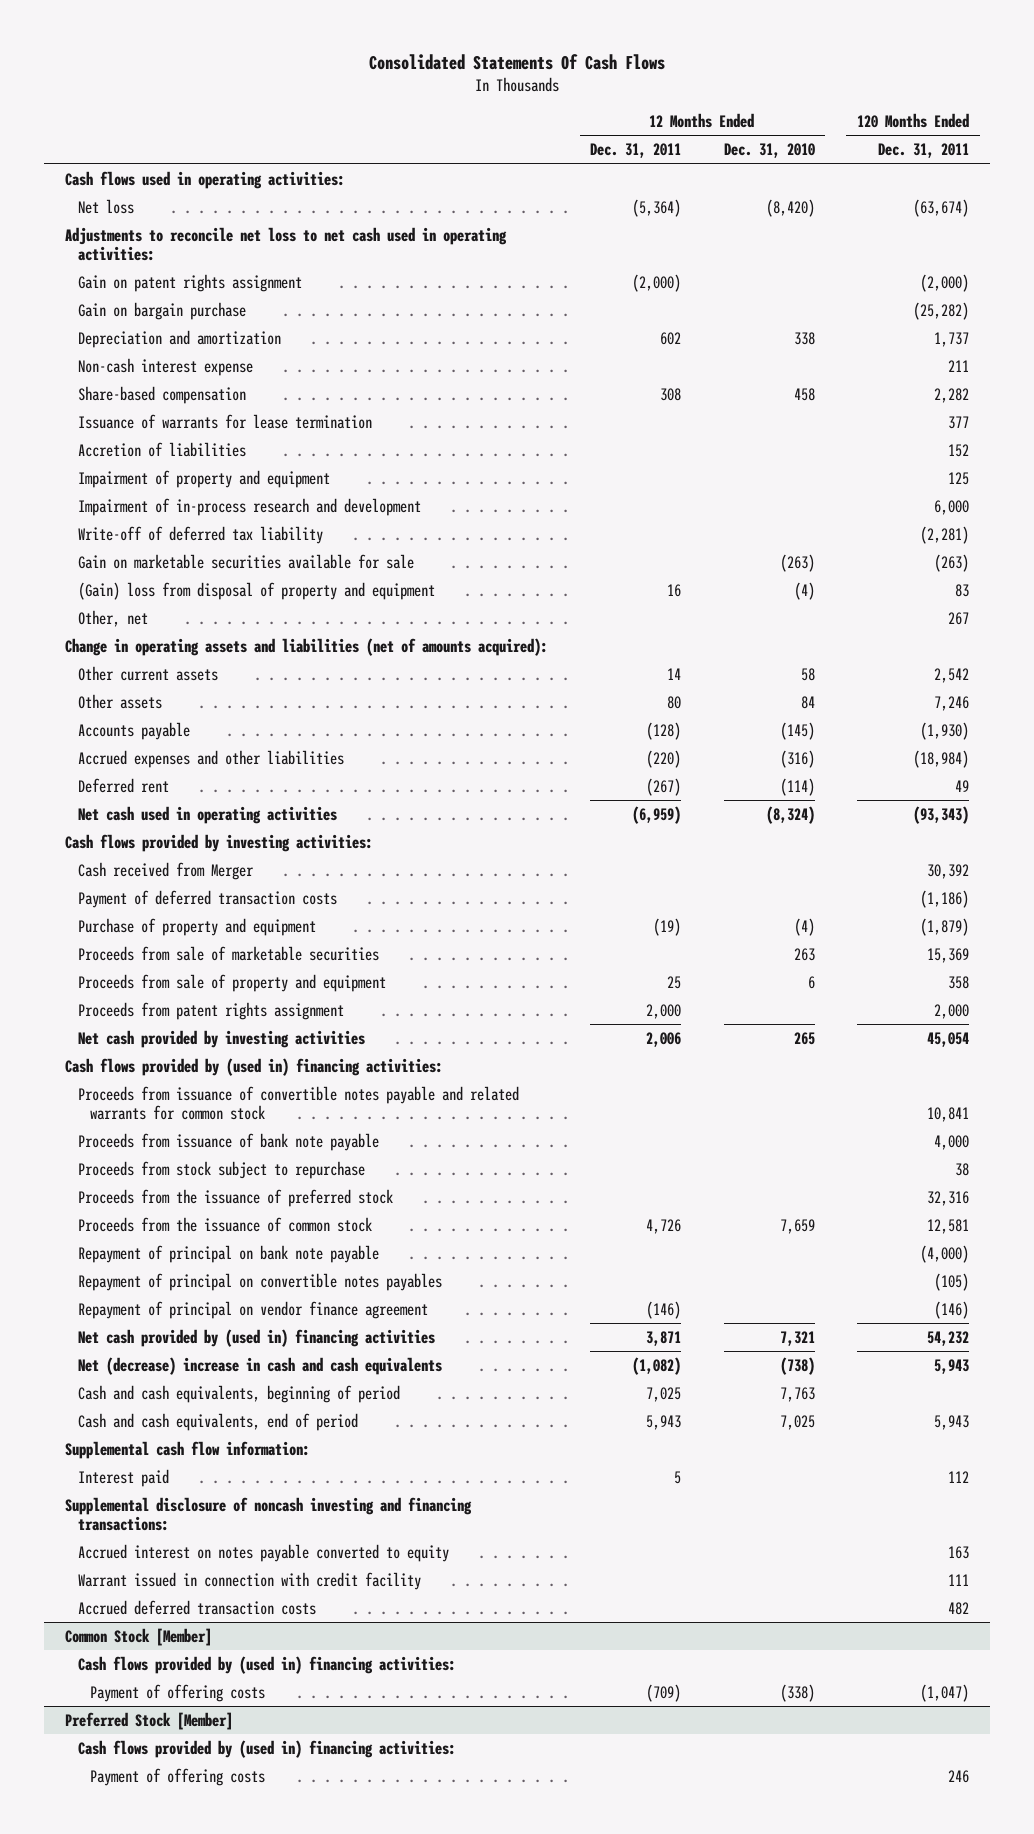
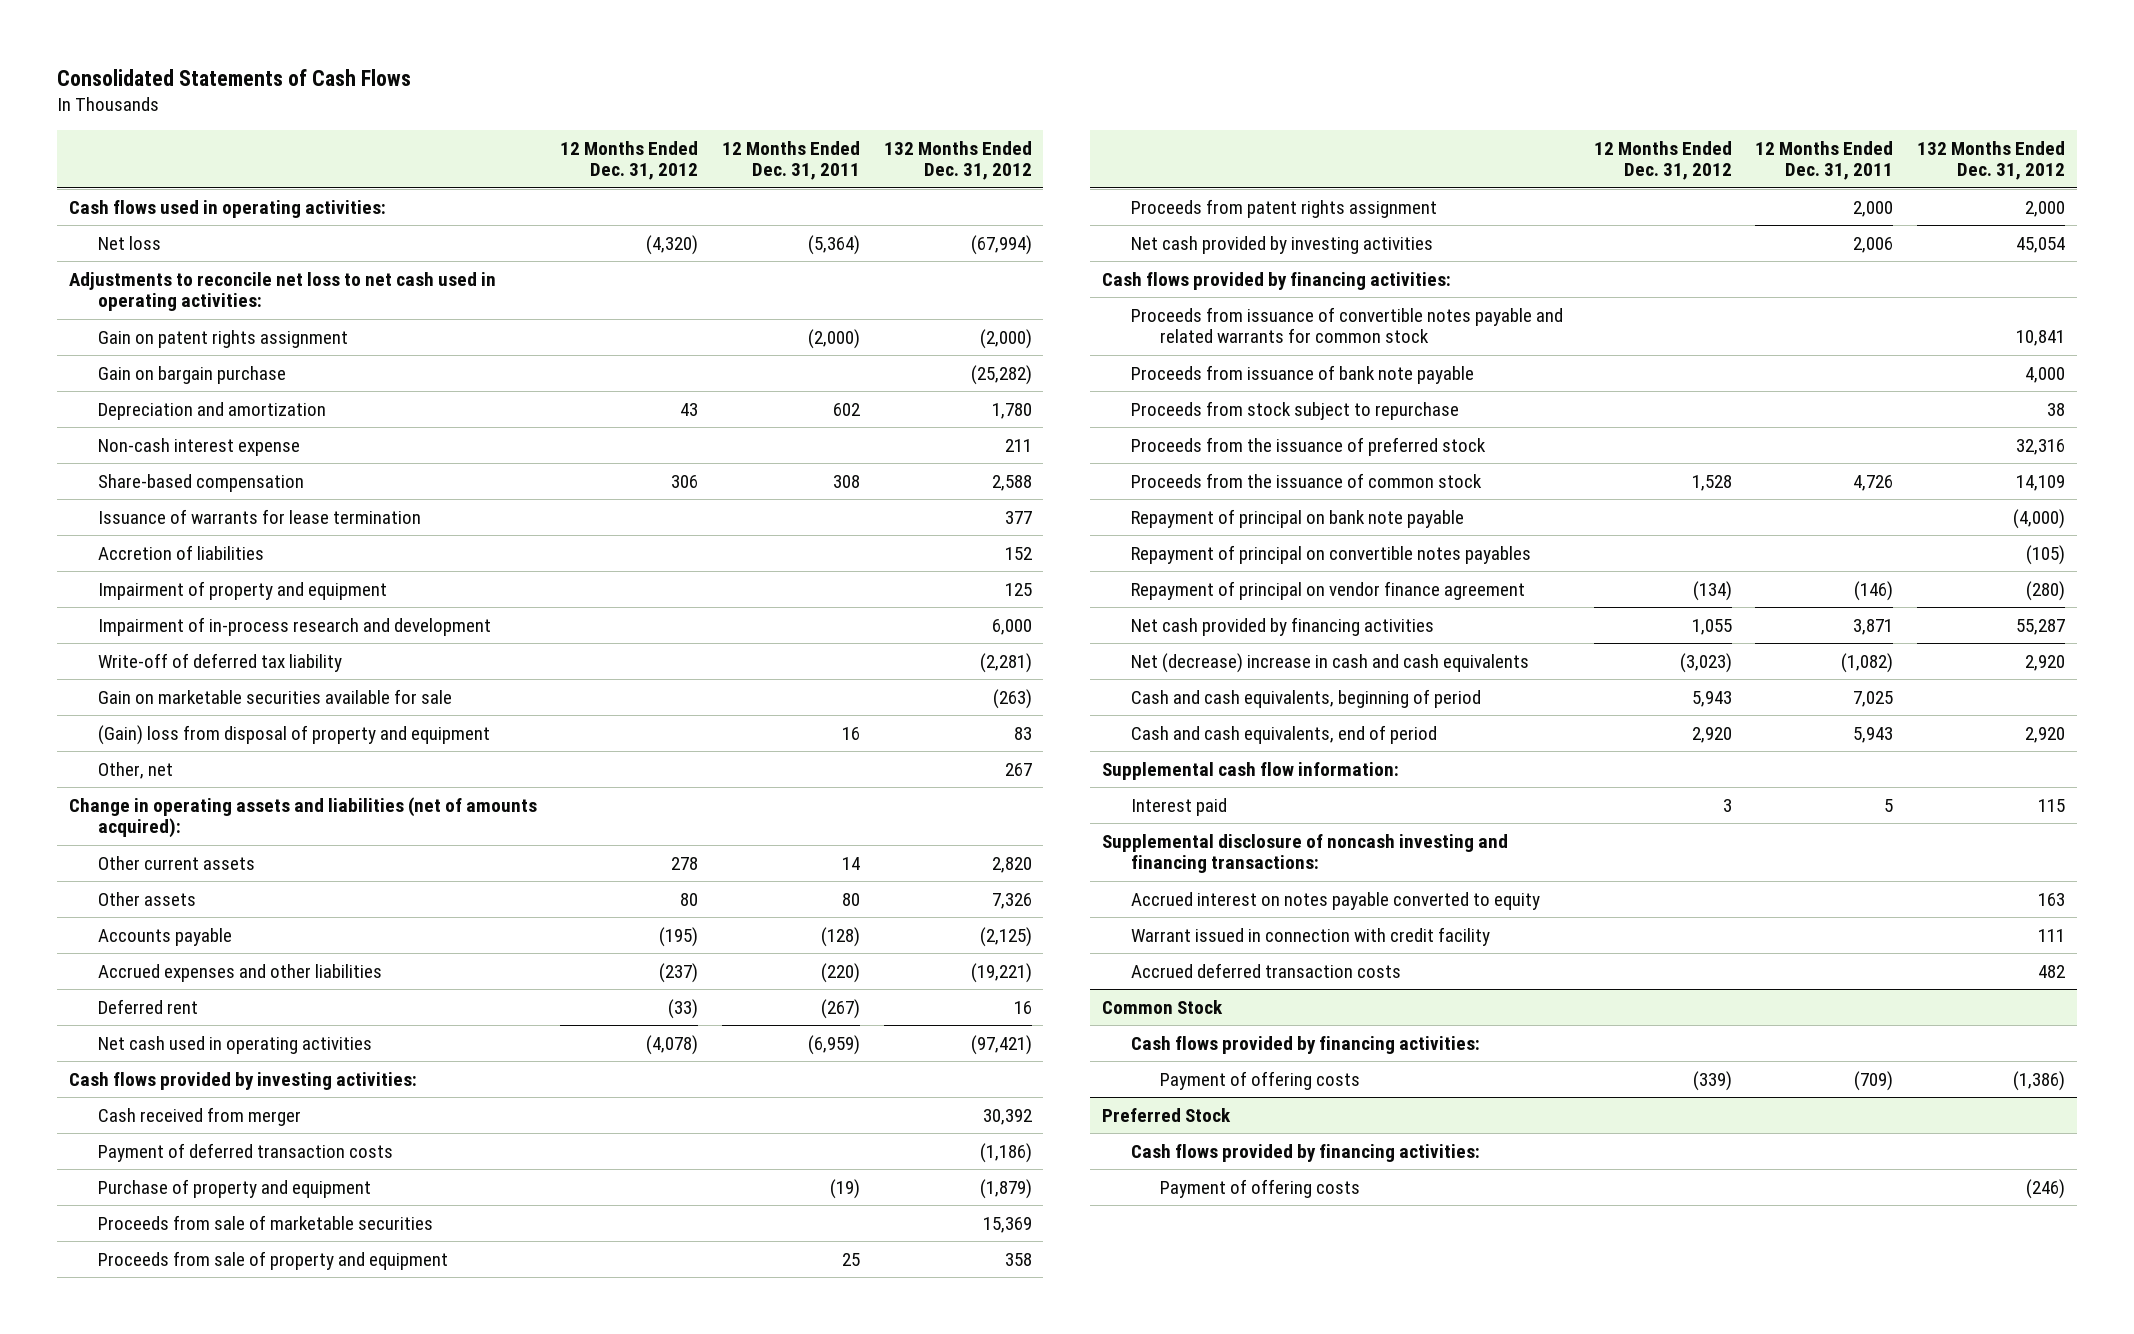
- Consolidated Statements Of Cash Flows
+ Consolidated Statements of Cash Flows
- | 12 Months Ended Dec. 31, 2011 | 12 Months Ended Dec. 31, 2010 | 120 Months Ended Dec. 31, 2011
+ | 12 Months Ended Dec. 31, 2012 | 12 Months Ended Dec. 31, 2011 | 132 Months Ended Dec. 31, 2012
- Cash received from Merger | | | 30,392
+ Cash received from merger | | | 30,392
- Cash flows provided by (used in) financing activities:
+ Cash flows provided by financing activities:
- Net cash provided by (used in) financing activities | 3,871 | 7,321 | 54,232
+ Net cash provided by financing activities | 1,055 | 3,871 | 55,287
- Common Stock [Member]
- Cash flows provided by (used in) financing activities:
+ Common Stock
+ Cash flows provided by financing activities:
- Preferred Stock [Member]
- Cash flows provided by (used in) financing activities:
+ Preferred Stock
+ Cash flows provided by financing activities:

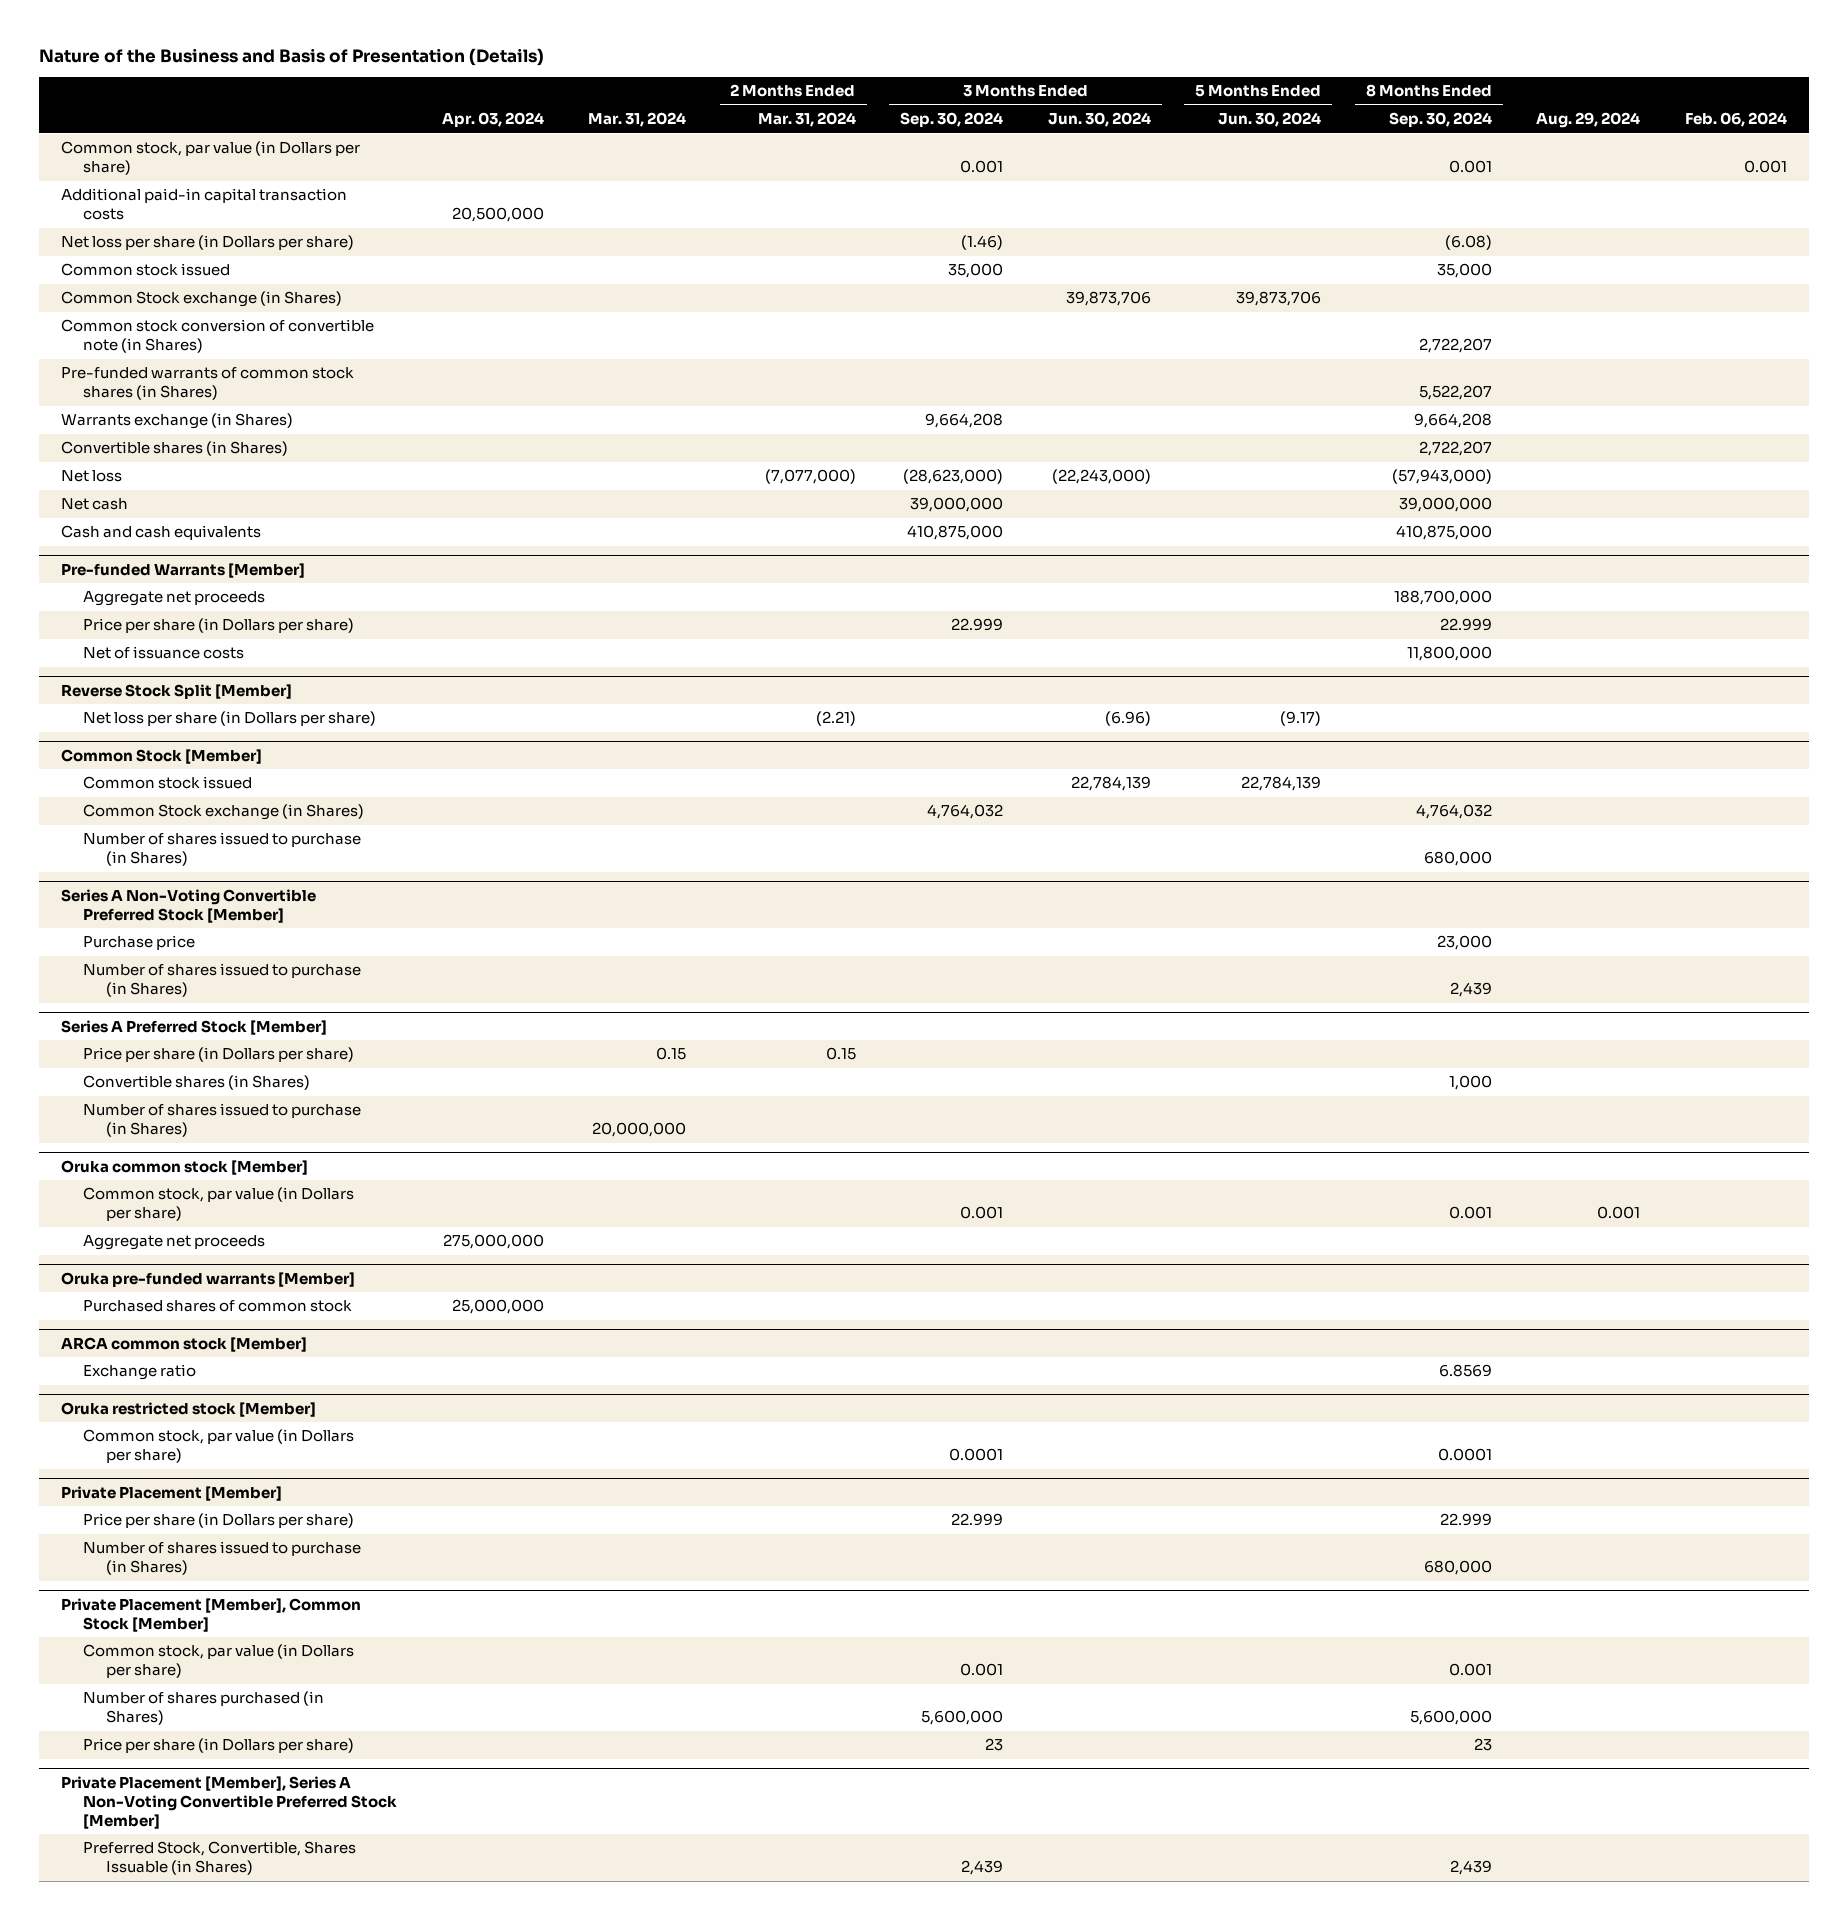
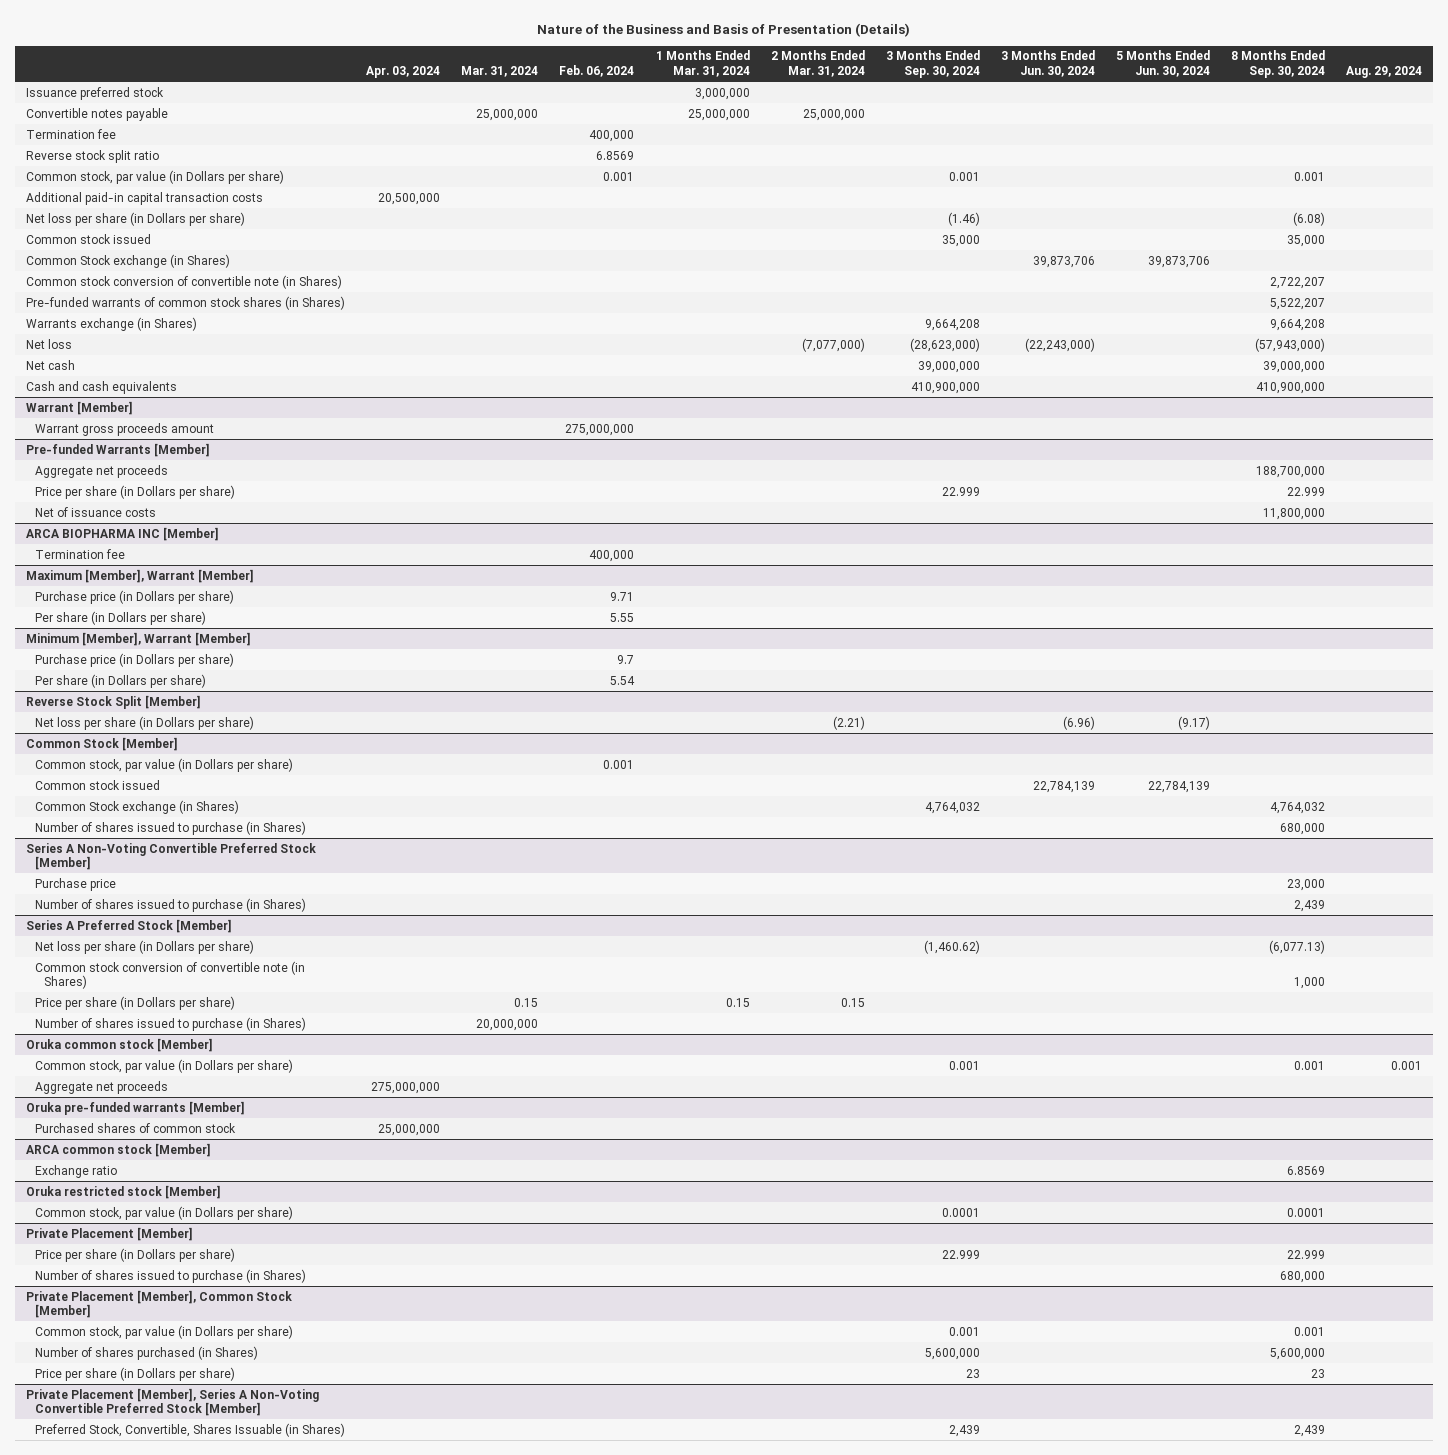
- | Apr. 03, 2024 | Mar. 31, 2024 | 2 Months Ended Mar. 31, 2024 | 3 Months Ended Sep. 30, 2024 | 3 Months Ended Jun. 30, 2024 | 5 Months Ended Jun. 30, 2024 | 8 Months Ended Sep. 30, 2024 | Aug. 29, 2024 | Feb. 06, 2024
+ | Apr. 03, 2024 | Mar. 31, 2024 | Feb. 06, 2024 | 1 Months Ended Mar. 31, 2024 | 2 Months Ended Mar. 31, 2024 | 3 Months Ended Sep. 30, 2024 | 3 Months Ended Jun. 30, 2024 | 5 Months Ended Jun. 30, 2024 | 8 Months Ended Sep. 30, 2024 | Aug. 29, 2024
+ Issuance preferred stock | | | | 3,000,000 | | | | | |
+ Convertible notes payable | | 25,000,000 | | 25,000,000 | 25,000,000 | | | | |
+ Termination fee | | | 400,000 | | | | | | |
+ Reverse stock split ratio | | | 6.8569 | | | | | | |
- Convertible shares (in Shares) | | | | | | | 2,722,207 | |
- Cash and cash equivalents | | | | 410,875,000 | | | 410,875,000 | |
+ Cash and cash equivalents | | | | | | 410,900,000 | | | 410,900,000 |
+ Warrant [Member]
+ Warrant gross proceeds amount | | | 275,000,000 | | | | | | |
+ ARCA BIOPHARMA INC [Member]
+ Termination fee | | | 400,000 | | | | | | |
+ Maximum [Member], Warrant [Member]
+ Purchase price (in Dollars per share) | | | 9.71 | | | | | | |
+ Per share (in Dollars per share) | | | 5.55 | | | | | | |
+ Minimum [Member], Warrant [Member]
+ Purchase price (in Dollars per share) | | | 9.7 | | | | | | |
+ Per share (in Dollars per share) | | | 5.54 | | | | | | |
@ Common Stock [Member]
+ Common stock, par value (in Dollars per share) | | | 0.001 | | | | | | |
@ Series A Preferred Stock [Member]
+ Net loss per share (in Dollars per share) | | | | | | (1,460.62) | | | (6,077.13) |
+ Common stock conversion of convertible note (in Shares) | | | | | | | | | 1,000 |
- Convertible shares (in Shares) | | | | | | | 1,000 | |

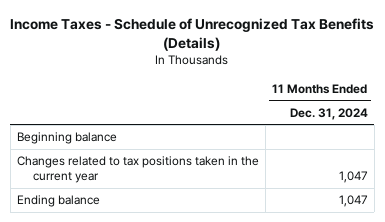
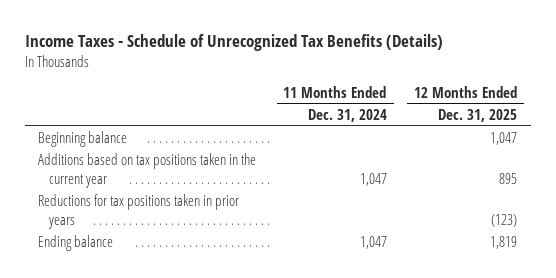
- | 11 Months Ended Dec. 31, 2024
+ | 11 Months Ended Dec. 31, 2024 | 12 Months Ended Dec. 31, 2025
- Changes related to tax positions taken in the current year | 1,047
+ Additions based on tax positions taken in the current year | 1,047 | 895
+ Reductions for tax positions taken in prior years | | (123)

